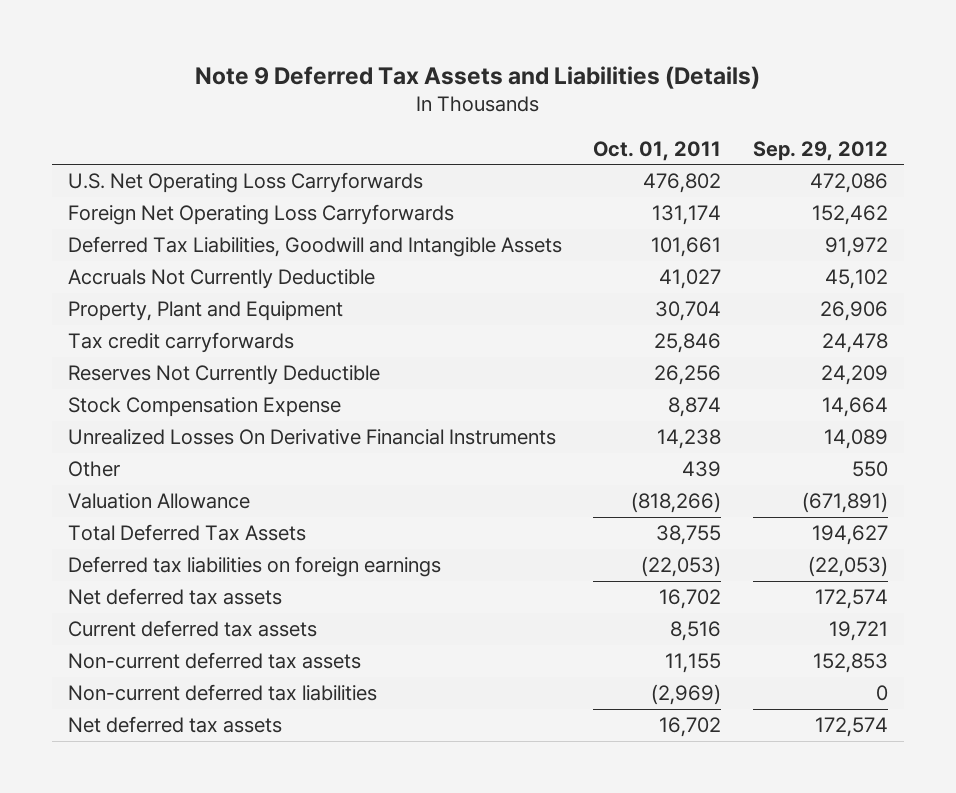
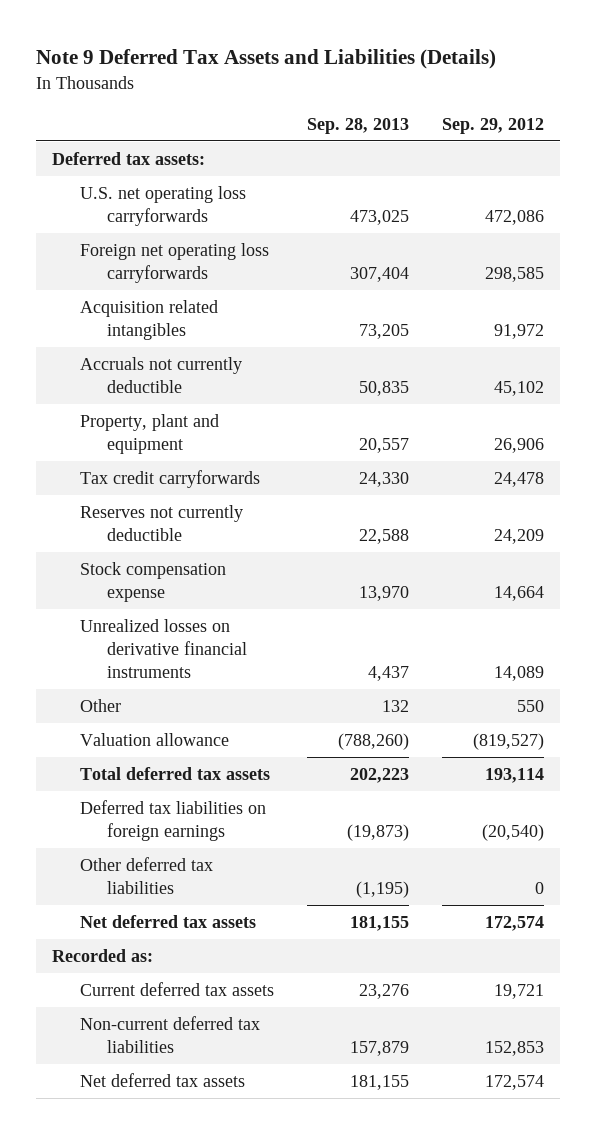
- | Oct. 01, 2011 | Sep. 29, 2012
+ | Sep. 28, 2013 | Sep. 29, 2012
- U.S. Net Operating Loss Carryforwards | 476,802 | 472,086
- Foreign Net Operating Loss Carryforwards | 131,174 | 152,462
- Deferred Tax Liabilities, Goodwill and Intangible Assets | 101,661 | 91,972
- Accruals Not Currently Deductible | 41,027 | 45,102
- Property, Plant and Equipment | 30,704 | 26,906
+ Deferred tax assets:
+ U.S. net operating loss carryforwards | 473,025 | 472,086
+ Foreign net operating loss carryforwards | 307,404 | 298,585
+ Acquisition related intangibles | 73,205 | 91,972
+ Accruals not currently deductible | 50,835 | 45,102
+ Property, plant and equipment | 20,557 | 26,906
- Reserves Not Currently Deductible | 26,256 | 24,209
- Stock Compensation Expense | 8,874 | 14,664
- Unrealized Losses On Derivative Financial Instruments | 14,238 | 14,089
+ Reserves not currently deductible | 22,588 | 24,209
+ Stock compensation expense | 13,970 | 14,664
+ Unrealized losses on derivative financial instruments | 4,437 | 14,089
- Valuation Allowance | (818,266) | (671,891)
- Total Deferred Tax Assets | 38,755 | 194,627
- Deferred tax liabilities on foreign earnings | (22,053) | (22,053)
+ Valuation allowance | (788,260) | (819,527)
+ Total deferred tax assets | 202,223 | 193,114
+ Deferred tax liabilities on foreign earnings | (19,873) | (20,540)
+ Other deferred tax liabilities | (1,195) | 0
+ Recorded as:
- Non-current deferred tax assets | 11,155 | 152,853
- Non-current deferred tax liabilities | (2,969) | 0
+ Non-current deferred tax liabilities | 157,879 | 152,853

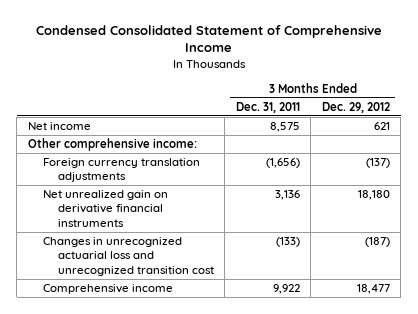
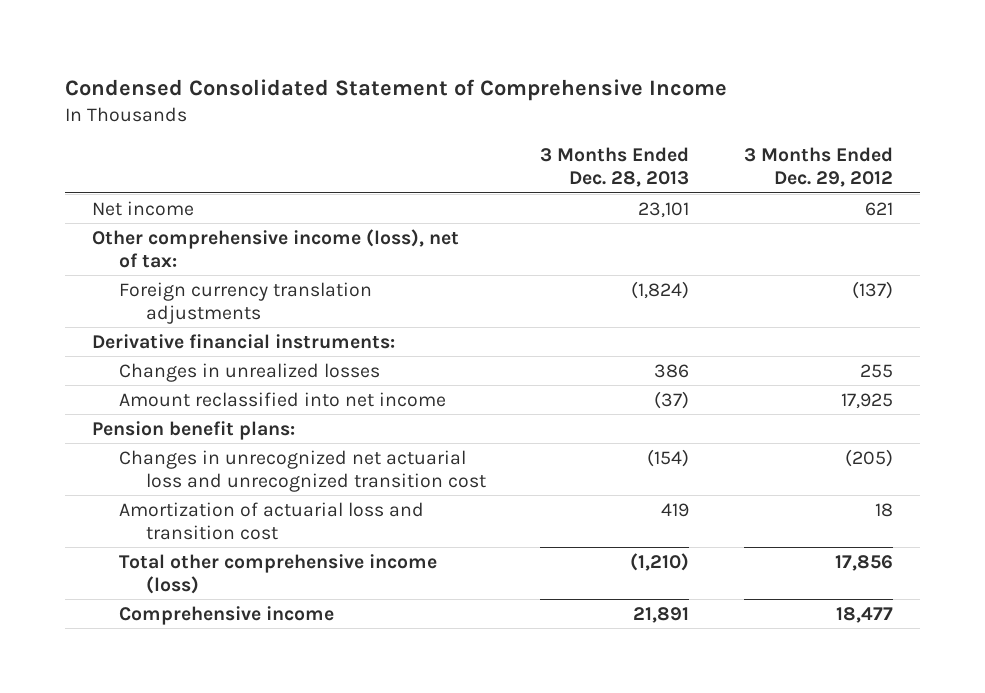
- | 3 Months Ended Dec. 31, 2011 | 3 Months Ended Dec. 29, 2012
+ | 3 Months Ended Dec. 28, 2013 | 3 Months Ended Dec. 29, 2012
- Other comprehensive income:
+ Other comprehensive income (loss), net of tax:
- Net unrealized gain on derivative financial instruments | 3,136 | 18,180
- Changes in unrecognized actuarial loss and unrecognized transition cost | (133) | (187)
+ Derivative financial instruments:
+ Changes in unrealized losses | 386 | 255
+ Amount reclassified into net income | (37) | 17,925
+ Pension benefit plans:
+ Changes in unrecognized net actuarial loss and unrecognized transition cost | (154) | (205)
+ Amortization of actuarial loss and transition cost | 419 | 18
+ Total other comprehensive income (loss) | (1,210) | 17,856

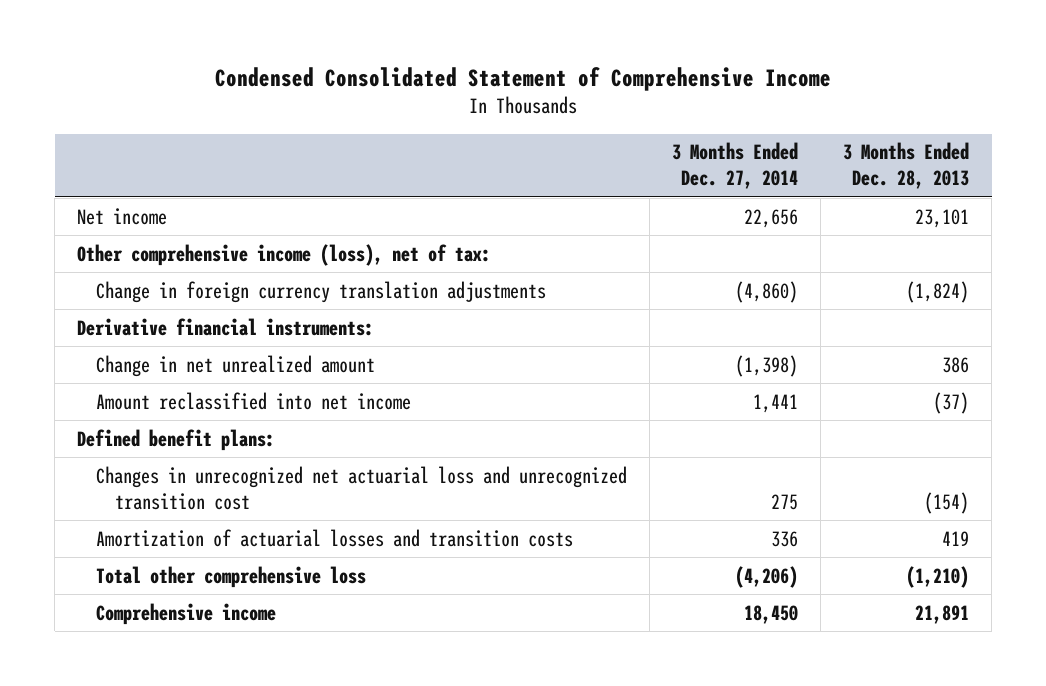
- | 3 Months Ended Dec. 28, 2013 | 3 Months Ended Dec. 29, 2012
+ | 3 Months Ended Dec. 27, 2014 | 3 Months Ended Dec. 28, 2013
- Foreign currency translation adjustments | (1,824) | (137)
+ Change in foreign currency translation adjustments | (4,860) | (1,824)
- Changes in unrealized losses | 386 | 255
+ Change in net unrealized amount | (1,398) | 386
- Pension benefit plans:
+ Defined benefit plans:
- Amortization of actuarial loss and transition cost | 419 | 18
- Total other comprehensive income (loss) | (1,210) | 17,856
+ Amortization of actuarial losses and transition costs | 336 | 419
+ Total other comprehensive loss | (4,206) | (1,210)

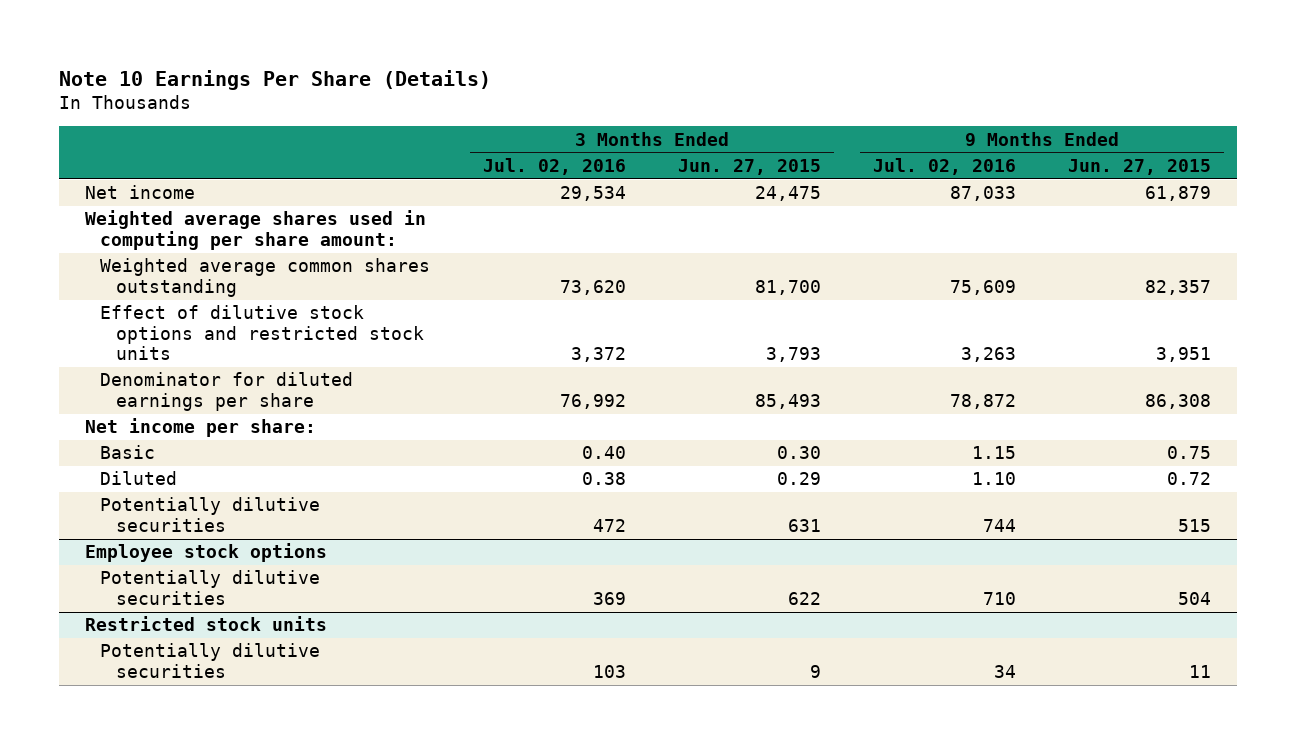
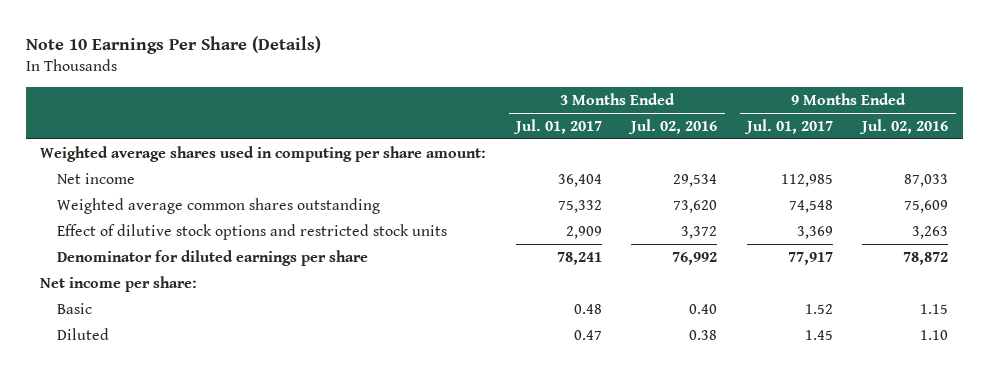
- | 3 Months Ended Jul. 02, 2016 | 3 Months Ended Jun. 27, 2015 | 9 Months Ended Jul. 02, 2016 | 9 Months Ended Jun. 27, 2015
+ | 3 Months Ended Jul. 01, 2017 | 3 Months Ended Jul. 02, 2016 | 9 Months Ended Jul. 01, 2017 | 9 Months Ended Jul. 02, 2016
moved down: Net income | 36,404 | 29,534 | 112,985 | 87,033
- Potentially dilutive securities | 472 | 631 | 744 | 515
- Employee stock options
- Potentially dilutive securities | 369 | 622 | 710 | 504
- Restricted stock units
- Potentially dilutive securities | 103 | 9 | 34 | 11

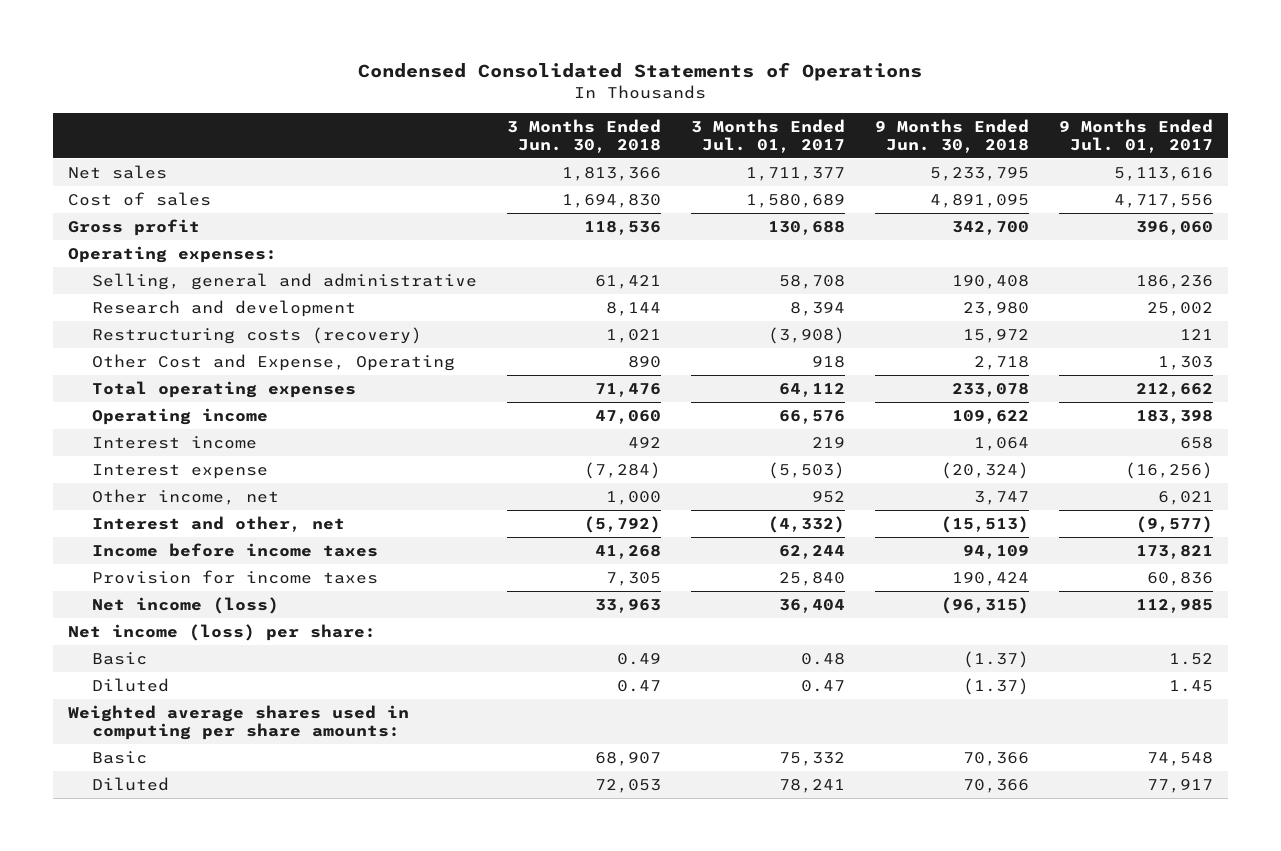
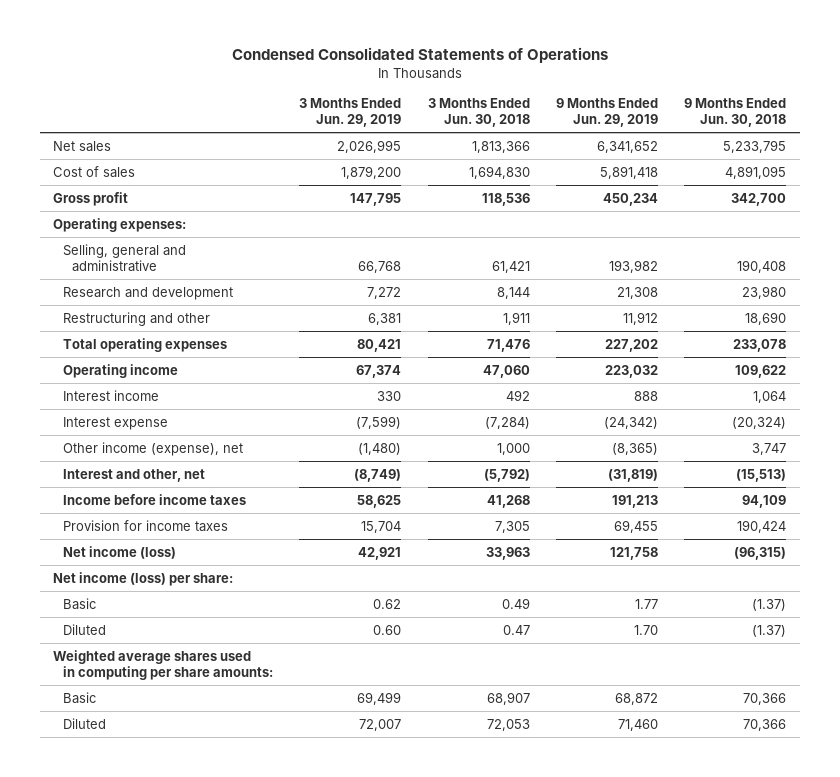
- | 3 Months Ended Jun. 30, 2018 | 3 Months Ended Jul. 01, 2017 | 9 Months Ended Jun. 30, 2018 | 9 Months Ended Jul. 01, 2017
+ | 3 Months Ended Jun. 29, 2019 | 3 Months Ended Jun. 30, 2018 | 9 Months Ended Jun. 29, 2019 | 9 Months Ended Jun. 30, 2018
- Restructuring costs (recovery) | 1,021 | (3,908) | 15,972 | 121
- Other Cost and Expense, Operating | 890 | 918 | 2,718 | 1,303
+ Restructuring and other | 6,381 | 1,911 | 11,912 | 18,690
- Other income, net | 1,000 | 952 | 3,747 | 6,021
+ Other income (expense), net | (1,480) | 1,000 | (8,365) | 3,747

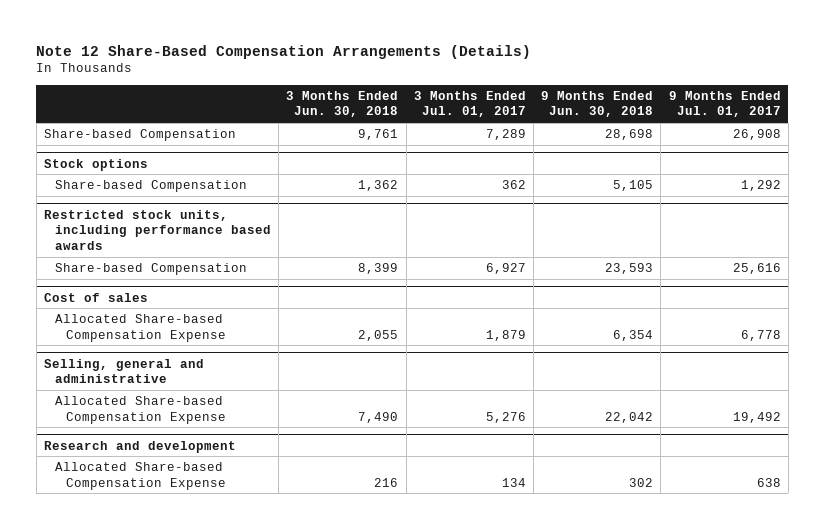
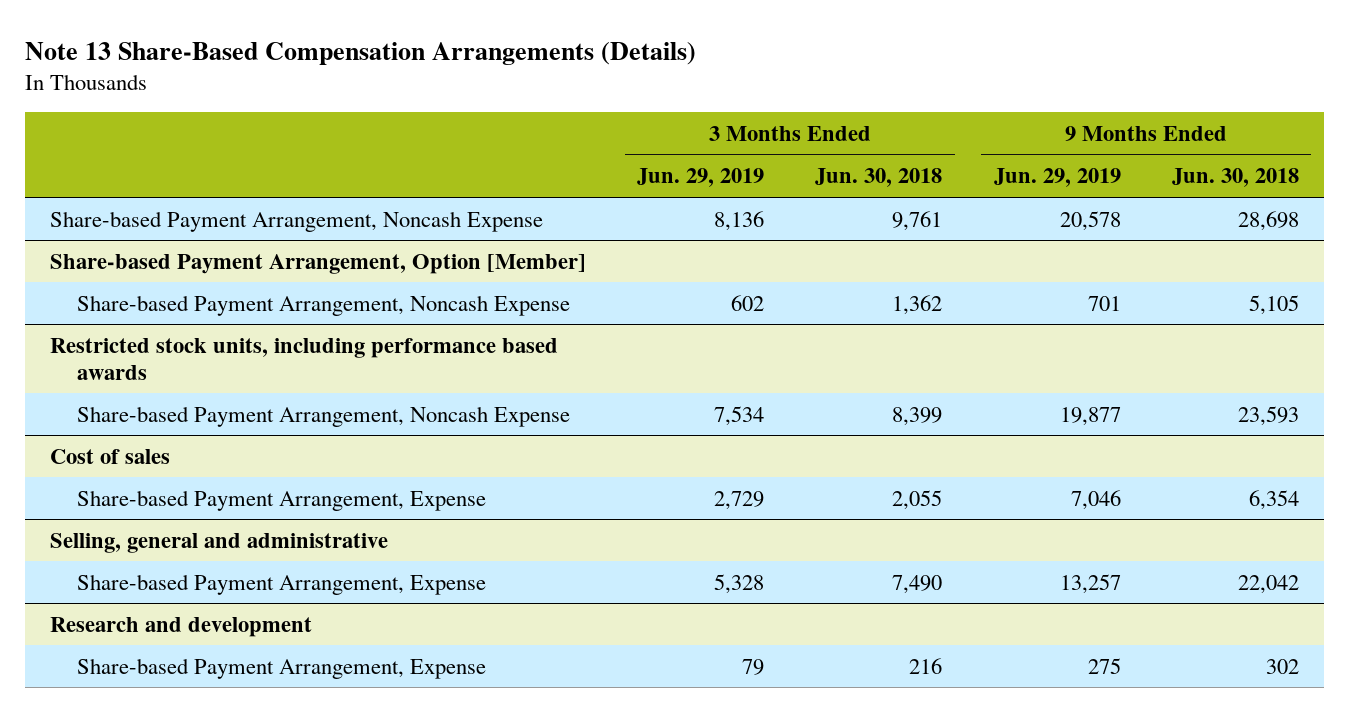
- Note 12 Share-Based Compensation Arrangements (Details)
+ Note 13 Share-Based Compensation Arrangements (Details)
- | 3 Months Ended Jun. 30, 2018 | 3 Months Ended Jul. 01, 2017 | 9 Months Ended Jun. 30, 2018 | 9 Months Ended Jul. 01, 2017
+ | 3 Months Ended Jun. 29, 2019 | 3 Months Ended Jun. 30, 2018 | 9 Months Ended Jun. 29, 2019 | 9 Months Ended Jun. 30, 2018
- Share-based Compensation | 9,761 | 7,289 | 28,698 | 26,908
- Stock options
- Share-based Compensation | 1,362 | 362 | 5,105 | 1,292
+ Share-based Payment Arrangement, Noncash Expense | 8,136 | 9,761 | 20,578 | 28,698
+ Share-based Payment Arrangement, Option [Member]
+ Share-based Payment Arrangement, Noncash Expense | 602 | 1,362 | 701 | 5,105
@ Restricted stock units, including performance based awards
- Share-based Compensation | 8,399 | 6,927 | 23,593 | 25,616
+ Share-based Payment Arrangement, Noncash Expense | 7,534 | 8,399 | 19,877 | 23,593
@ Cost of sales
- Allocated Share-based Compensation Expense | 2,055 | 1,879 | 6,354 | 6,778
+ Share-based Payment Arrangement, Expense | 2,729 | 2,055 | 7,046 | 6,354
@ Selling, general and administrative
- Allocated Share-based Compensation Expense | 7,490 | 5,276 | 22,042 | 19,492
+ Share-based Payment Arrangement, Expense | 5,328 | 7,490 | 13,257 | 22,042
@ Research and development
- Allocated Share-based Compensation Expense | 216 | 134 | 302 | 638
+ Share-based Payment Arrangement, Expense | 79 | 216 | 275 | 302

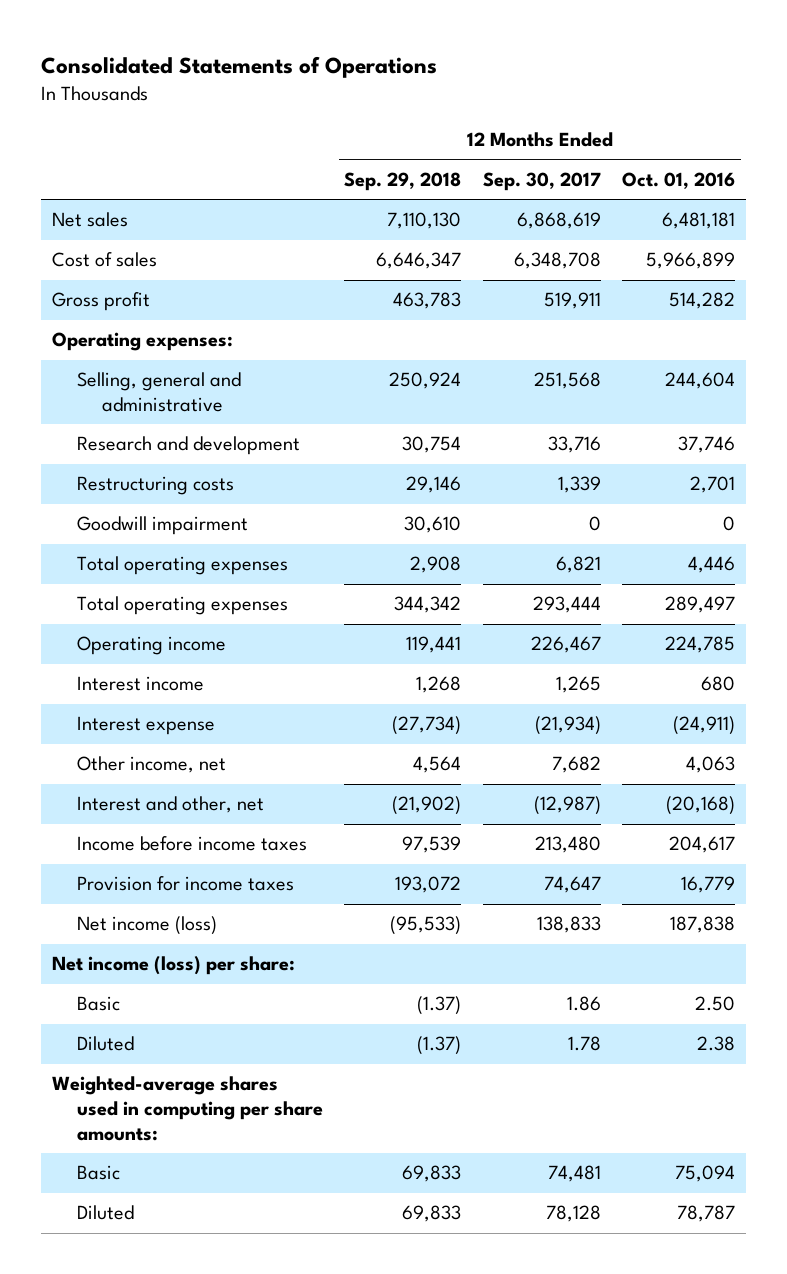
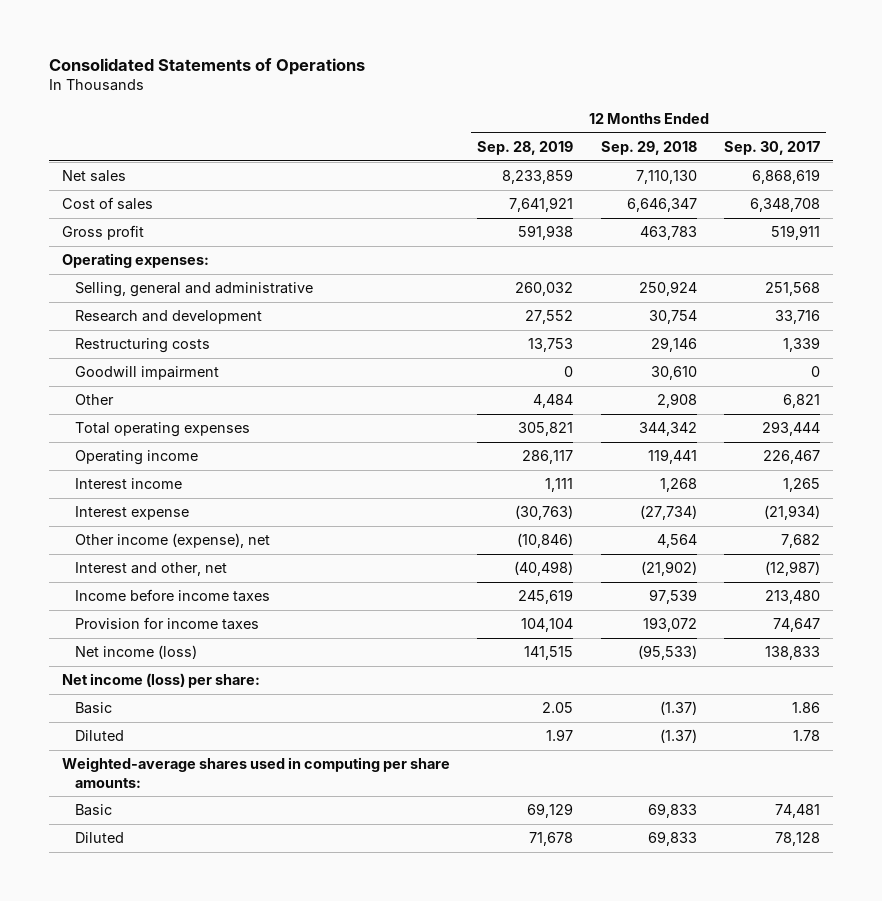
- | 12 Months Ended Sep. 29, 2018 | 12 Months Ended Sep. 30, 2017 | 12 Months Ended Oct. 01, 2016
+ | 12 Months Ended Sep. 28, 2019 | 12 Months Ended Sep. 29, 2018 | 12 Months Ended Sep. 30, 2017
- Total operating expenses | 2,908 | 6,821 | 4,446
+ Other | 4,484 | 2,908 | 6,821
- Other income, net | 4,564 | 7,682 | 4,063
+ Other income (expense), net | (10,846) | 4,564 | 7,682

